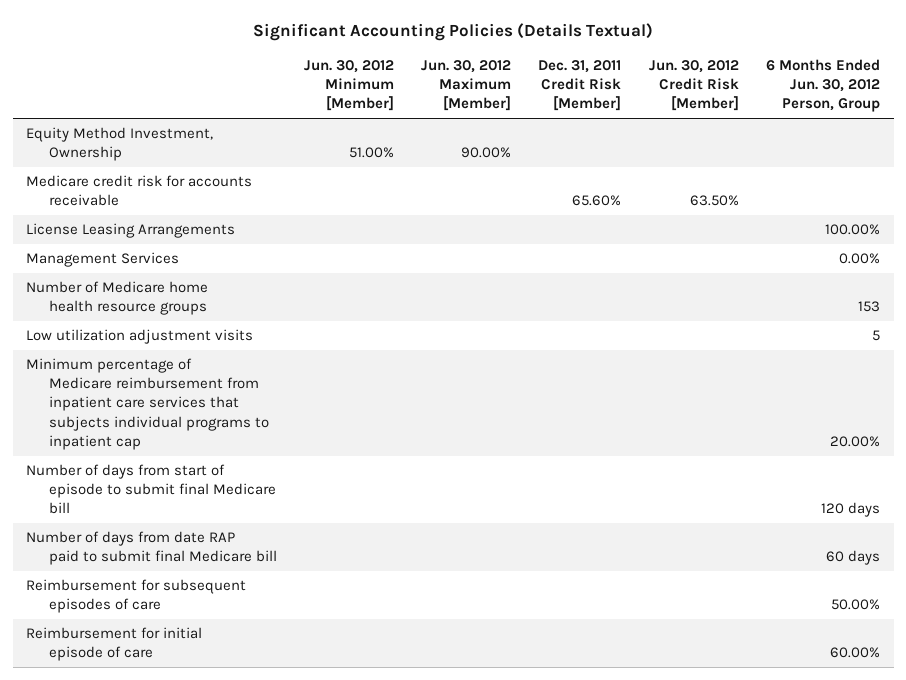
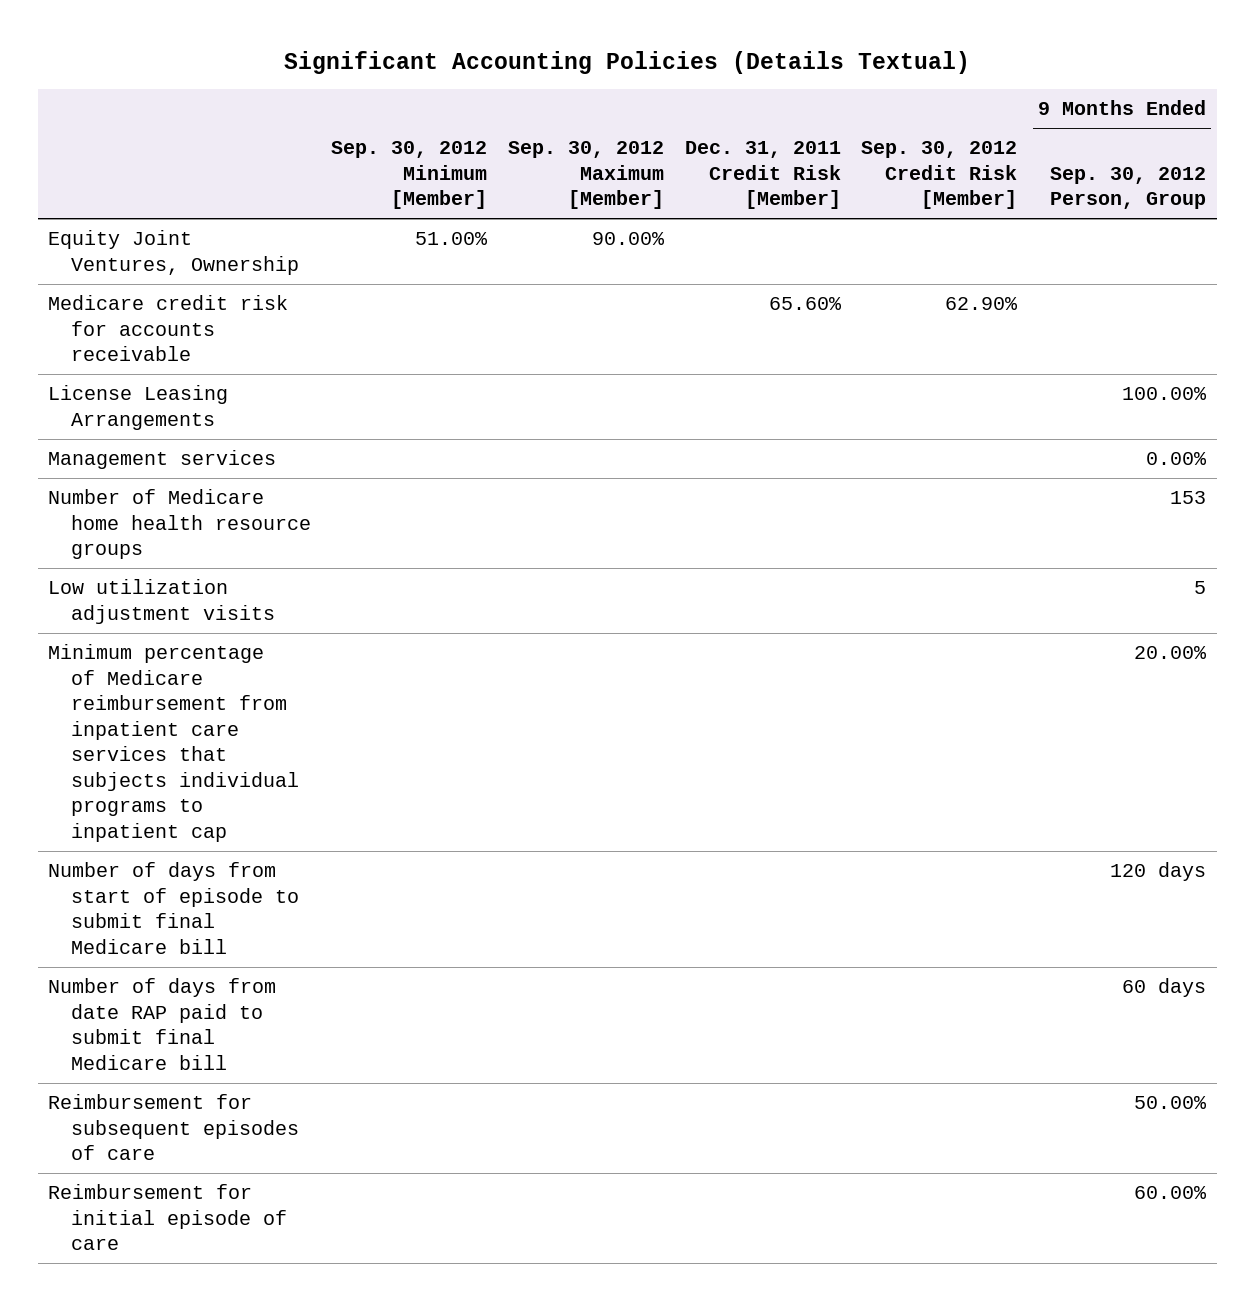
- | Jun. 30, 2012 Minimum [Member] | Jun. 30, 2012 Maximum [Member] | Dec. 31, 2011 Credit Risk [Member] | Jun. 30, 2012 Credit Risk [Member] | 6 Months Ended Jun. 30, 2012 Person, Group
+ | Sep. 30, 2012 Minimum [Member] | Sep. 30, 2012 Maximum [Member] | Dec. 31, 2011 Credit Risk [Member] | Sep. 30, 2012 Credit Risk [Member] | 9 Months Ended Sep. 30, 2012 Person, Group
- Equity Method Investment, Ownership | 51.00% | 90.00% | | |
+ Equity Joint Ventures, Ownership | 51.00% | 90.00% | | |
- Management Services | | | | | 0.00%
+ Management services | | | | | 0.00%

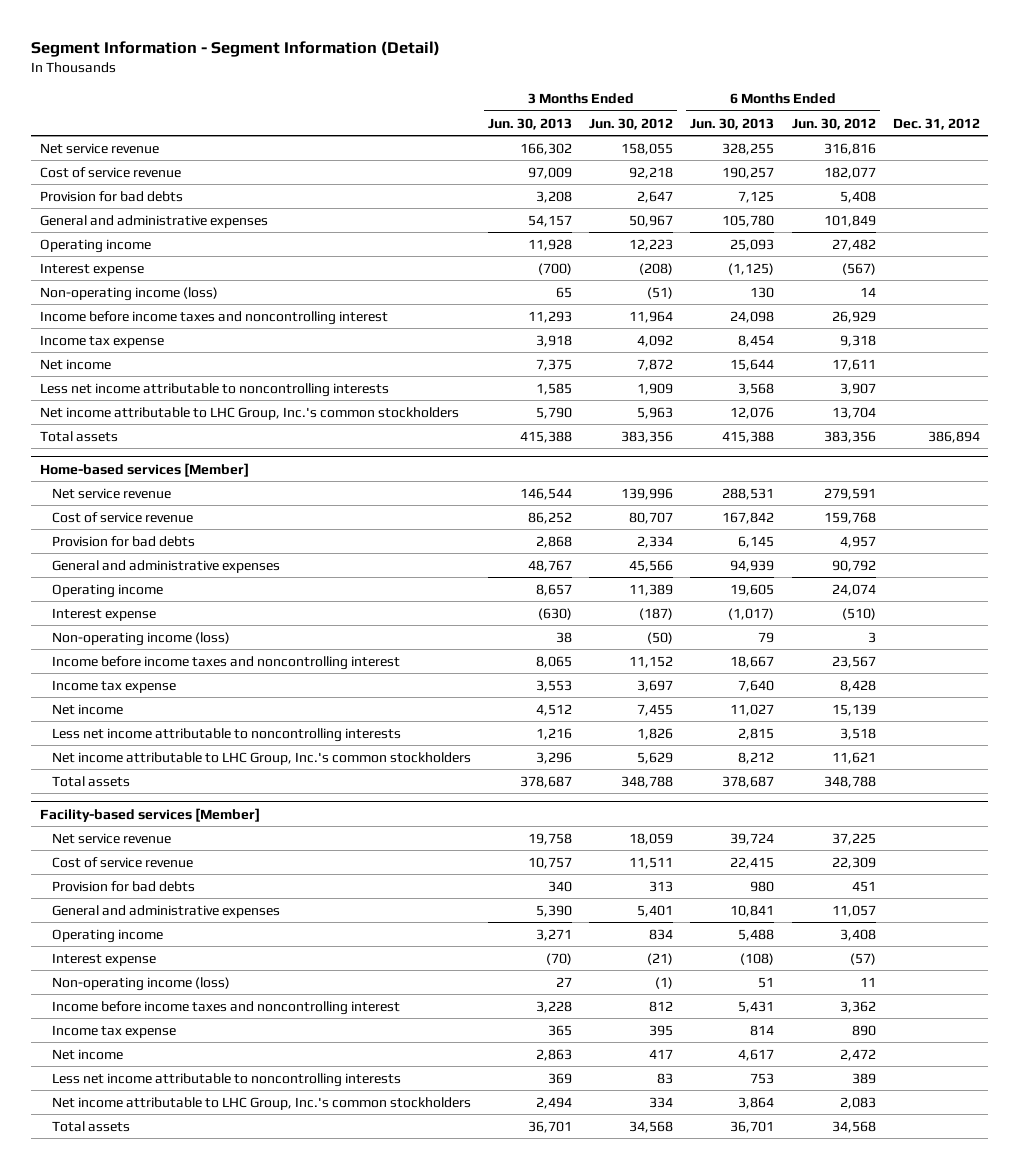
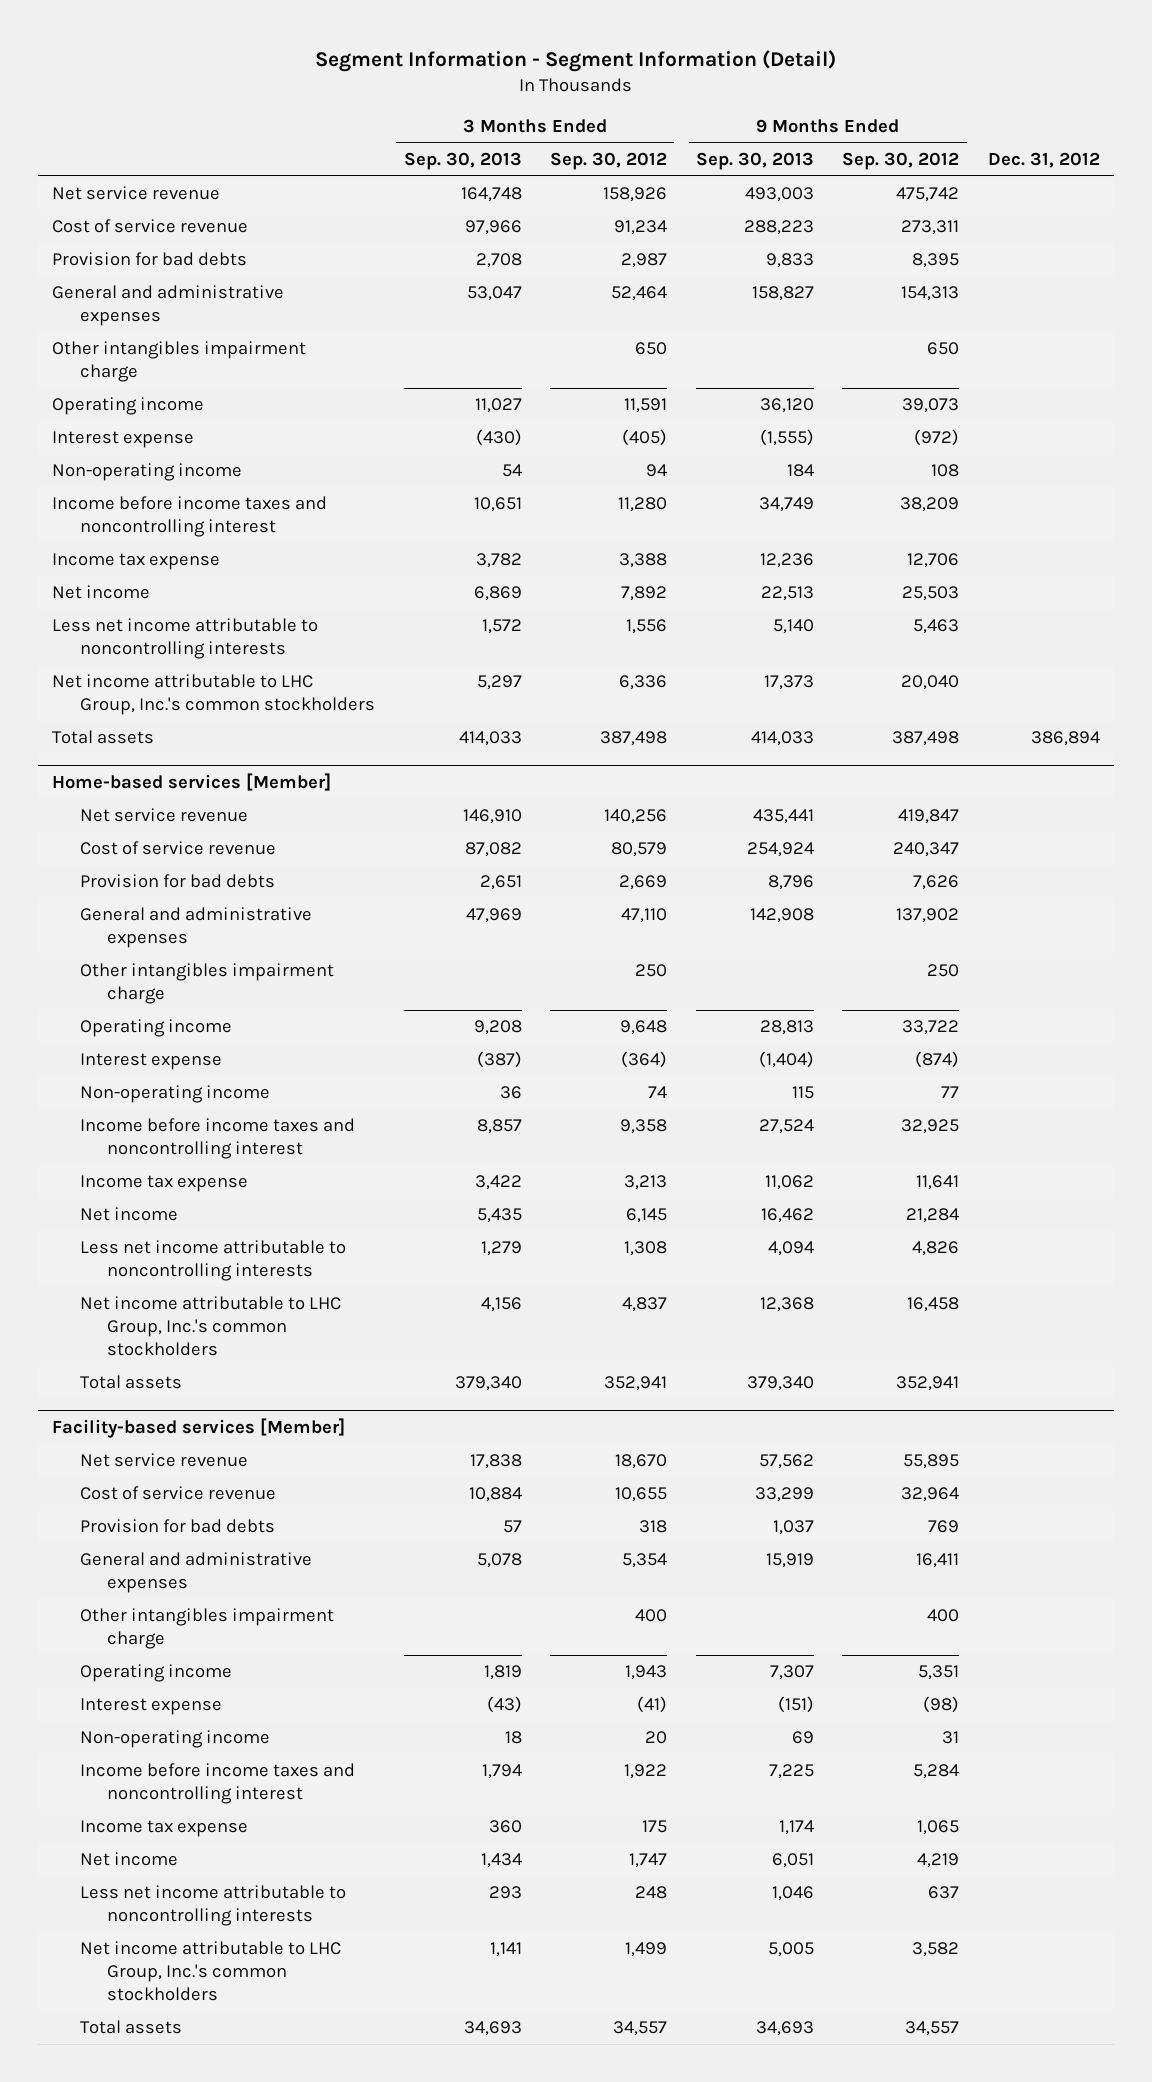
- | 3 Months Ended Jun. 30, 2013 | 3 Months Ended Jun. 30, 2012 | 6 Months Ended Jun. 30, 2013 | 6 Months Ended Jun. 30, 2012 | Dec. 31, 2012
+ | 3 Months Ended Sep. 30, 2013 | 3 Months Ended Sep. 30, 2012 | 9 Months Ended Sep. 30, 2013 | 9 Months Ended Sep. 30, 2012 | Dec. 31, 2012
+ Other intangibles impairment charge | | 650 | | 650 |
- Non-operating income (loss) | 65 | (51) | 130 | 14 |
+ Non-operating income | 54 | 94 | 184 | 108 |
@ Home-based services [Member]
+ Other intangibles impairment charge | | 250 | | 250 |
- Non-operating income (loss) | 38 | (50) | 79 | 3 |
+ Non-operating income | 36 | 74 | 115 | 77 |
@ Facility-based services [Member]
+ Other intangibles impairment charge | | 400 | | 400 |
- Non-operating income (loss) | 27 | (1) | 51 | 11 |
+ Non-operating income | 18 | 20 | 69 | 31 |

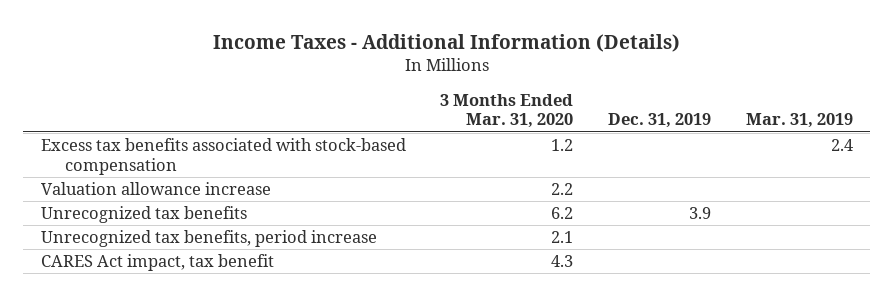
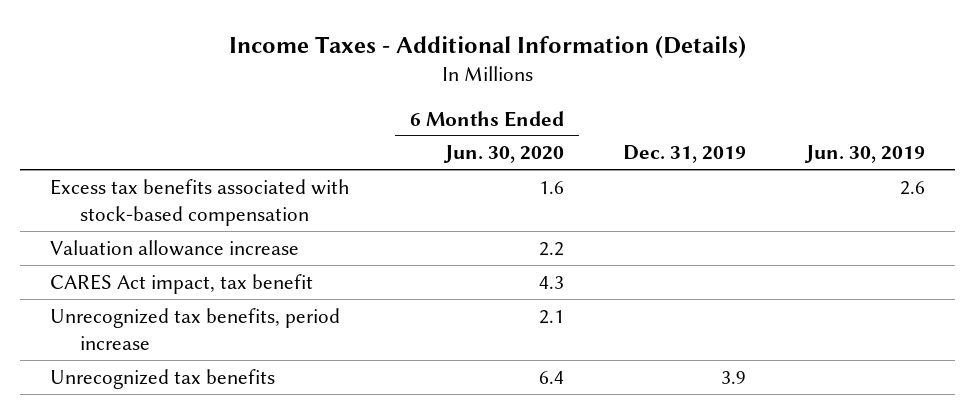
- | 3 Months Ended Mar. 31, 2020 | Dec. 31, 2019 | Mar. 31, 2019
+ | 6 Months Ended Jun. 30, 2020 | Dec. 31, 2019 | Jun. 30, 2019
moved down: Unrecognized tax benefits, period increase | 2.1 | |
moved down: Unrecognized tax benefits | 6.4 | 3.9 |

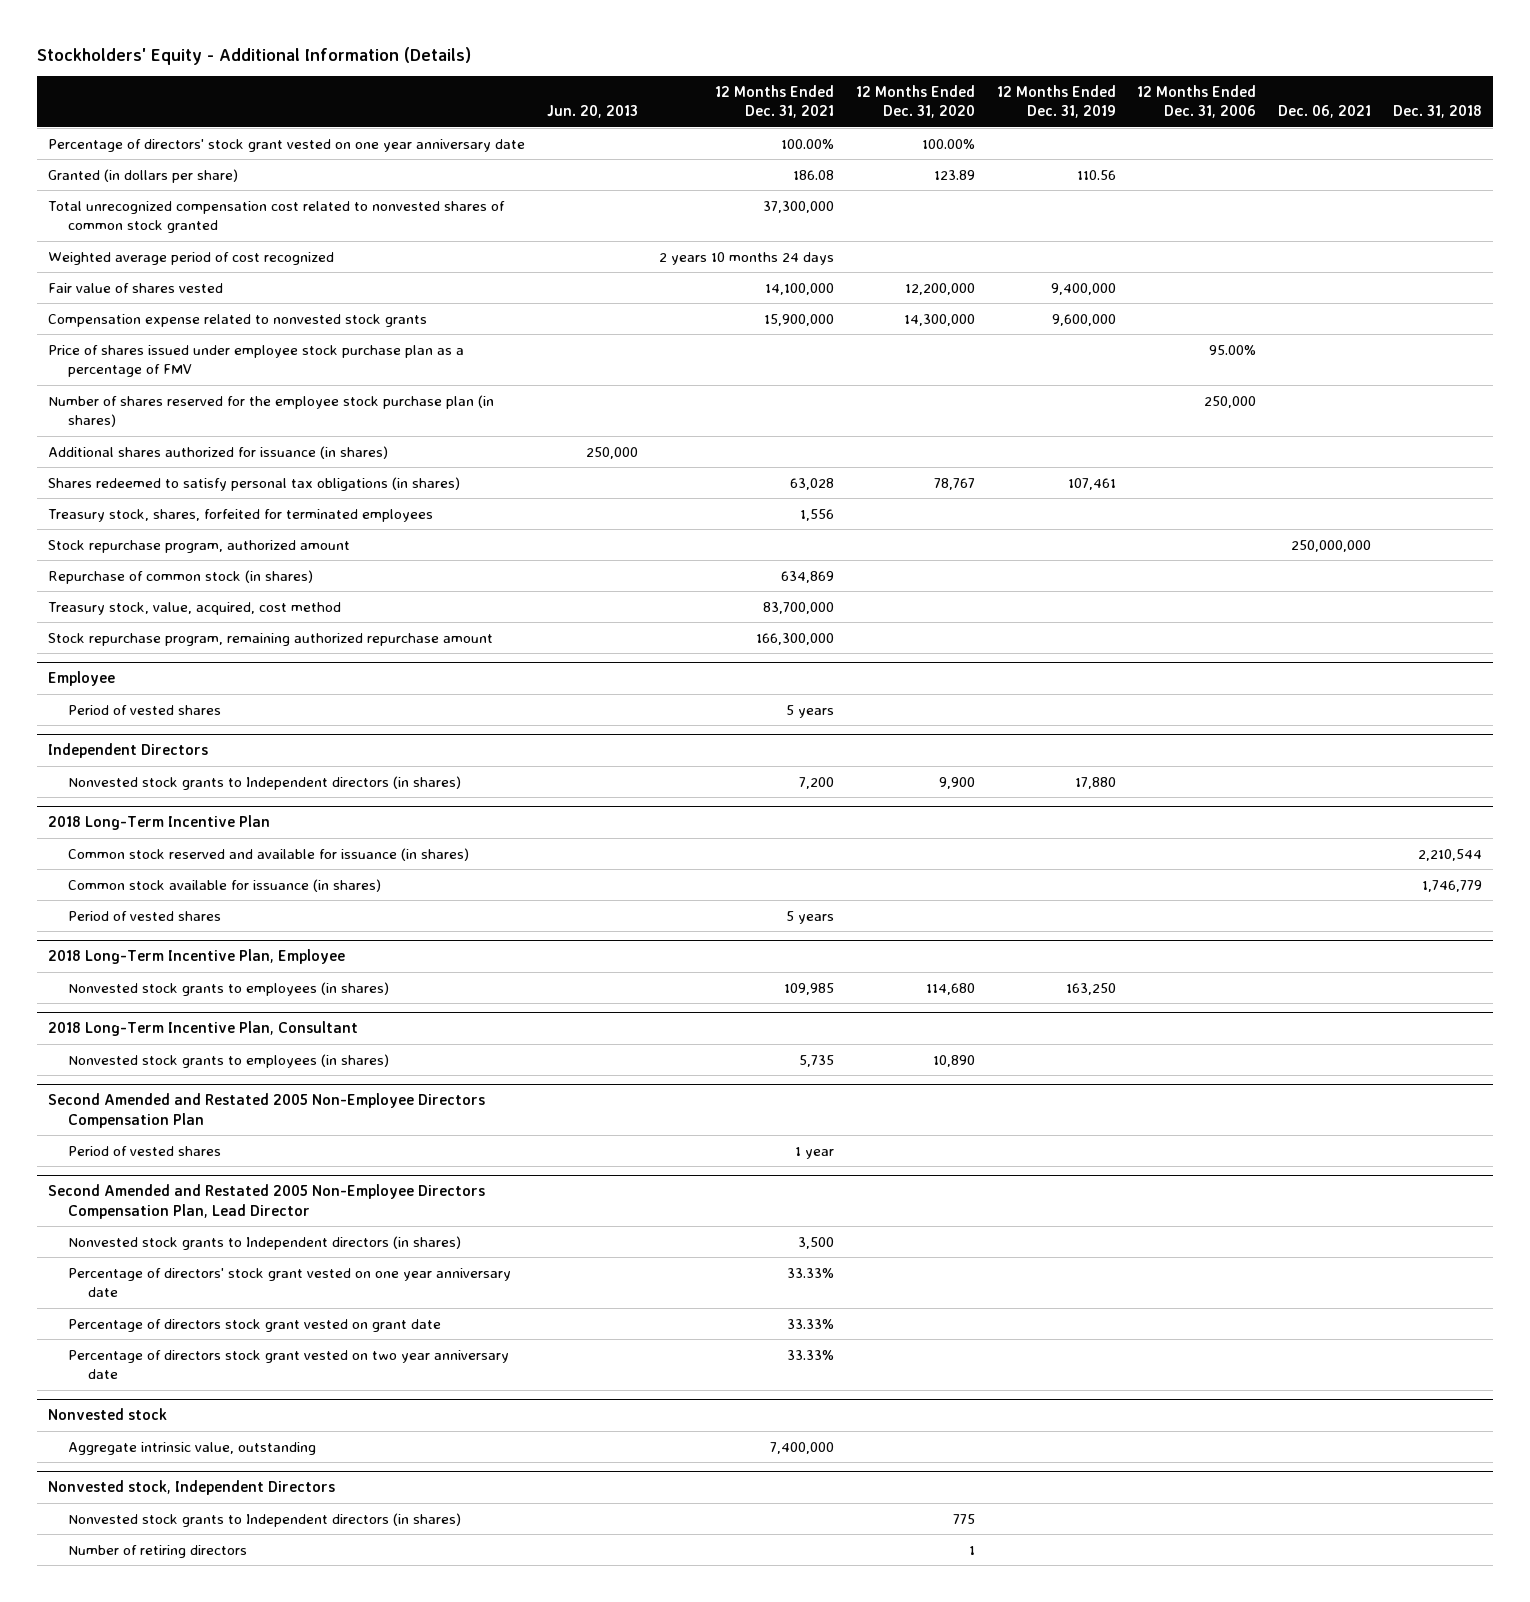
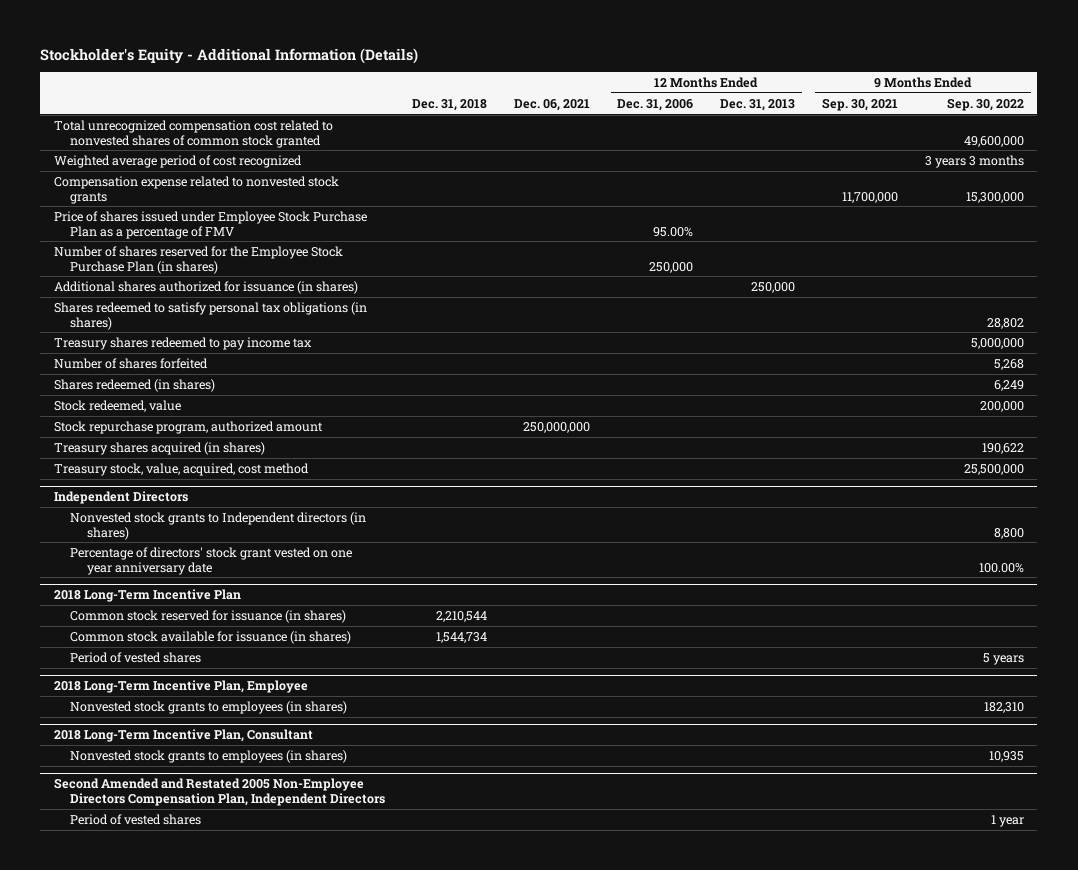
- Stockholders' Equity - Additional Information (Details)
+ Stockholder's Equity - Additional Information (Details)
- | Jun. 20, 2013 | 12 Months Ended Dec. 31, 2021 | 12 Months Ended Dec. 31, 2020 | 12 Months Ended Dec. 31, 2019 | 12 Months Ended Dec. 31, 2006 | Dec. 06, 2021 | Dec. 31, 2018
+ | Dec. 31, 2018 | Dec. 06, 2021 | 12 Months Ended Dec. 31, 2006 | 12 Months Ended Dec. 31, 2013 | 9 Months Ended Sep. 30, 2021 | 9 Months Ended Sep. 30, 2022
- Percentage of directors' stock grant vested on one year anniversary date | | 100.00% | 100.00% | | | |
- Granted (in dollars per share) | | 186.08 | 123.89 | 110.56 | | |
- Fair value of shares vested | | 14,100,000 | 12,200,000 | 9,400,000 | | |
- Price of shares issued under employee stock purchase plan as a percentage of FMV | | | | | 95.00% | |
- Number of shares reserved for the employee stock purchase plan (in shares) | | | | | 250,000 | |
+ Price of shares issued under Employee Stock Purchase Plan as a percentage of FMV | | | 95.00% | | |
+ Number of shares reserved for the Employee Stock Purchase Plan (in shares) | | | 250,000 | | |
- Treasury stock, shares, forfeited for terminated employees | | 1,556 | | | | |
+ Treasury shares redeemed to pay income tax | | | | | | 5,000,000
+ Number of shares forfeited | | | | | | 5,268
+ Shares redeemed (in shares) | | | | | | 6,249
+ Stock redeemed, value | | | | | | 200,000
- Repurchase of common stock (in shares) | | 634,869 | | | | |
+ Treasury shares acquired (in shares) | | | | | | 190,622
- Stock repurchase program, remaining authorized repurchase amount | | 166,300,000 | | | | |
- Employee
- Period of vested shares | | 5 years | | | | |
@ Independent Directors
+ Percentage of directors' stock grant vested on one year anniversary date | | | | | | 100.00%
@ 2018 Long-Term Incentive Plan
- Common stock reserved and available for issuance (in shares) | | | | | | | 2,210,544
- Common stock available for issuance (in shares) | | | | | | | 1,746,779
+ Common stock reserved for issuance (in shares) | 2,210,544 | | | | |
+ Common stock available for issuance (in shares) | 1,544,734 | | | | |
- Second Amended and Restated 2005 Non-Employee Directors Compensation Plan
+ Second Amended and Restated 2005 Non-Employee Directors Compensation Plan, Independent Directors
- Second Amended and Restated 2005 Non-Employee Directors Compensation Plan, Lead Director
- Nonvested stock grants to Independent directors (in shares) | | 3,500 | | | | |
- Percentage of directors' stock grant vested on one year anniversary date | | 33.33% | | | | |
- Percentage of directors stock grant vested on grant date | | 33.33% | | | | |
- Percentage of directors stock grant vested on two year anniversary date | | 33.33% | | | | |
- Nonvested stock
- Aggregate intrinsic value, outstanding | | 7,400,000 | | | | |
- Nonvested stock, Independent Directors
- Nonvested stock grants to Independent directors (in shares) | | | 775 | | | |
- Number of retiring directors | | | 1 | | | |

